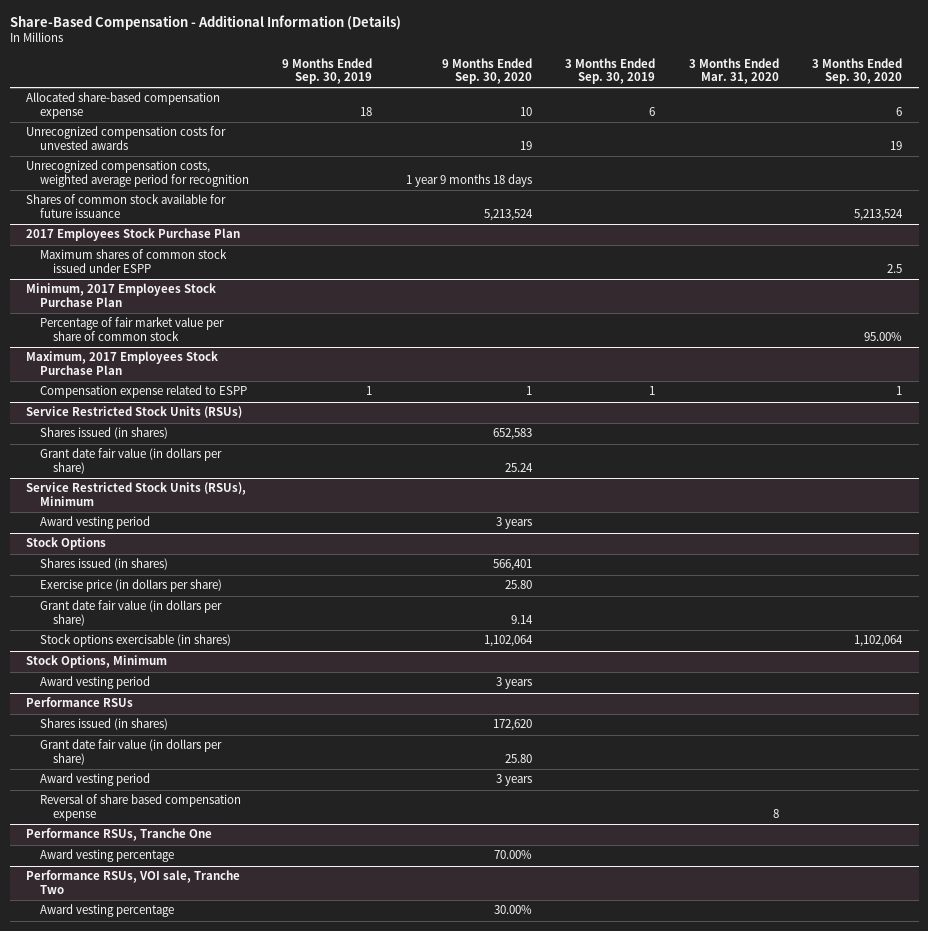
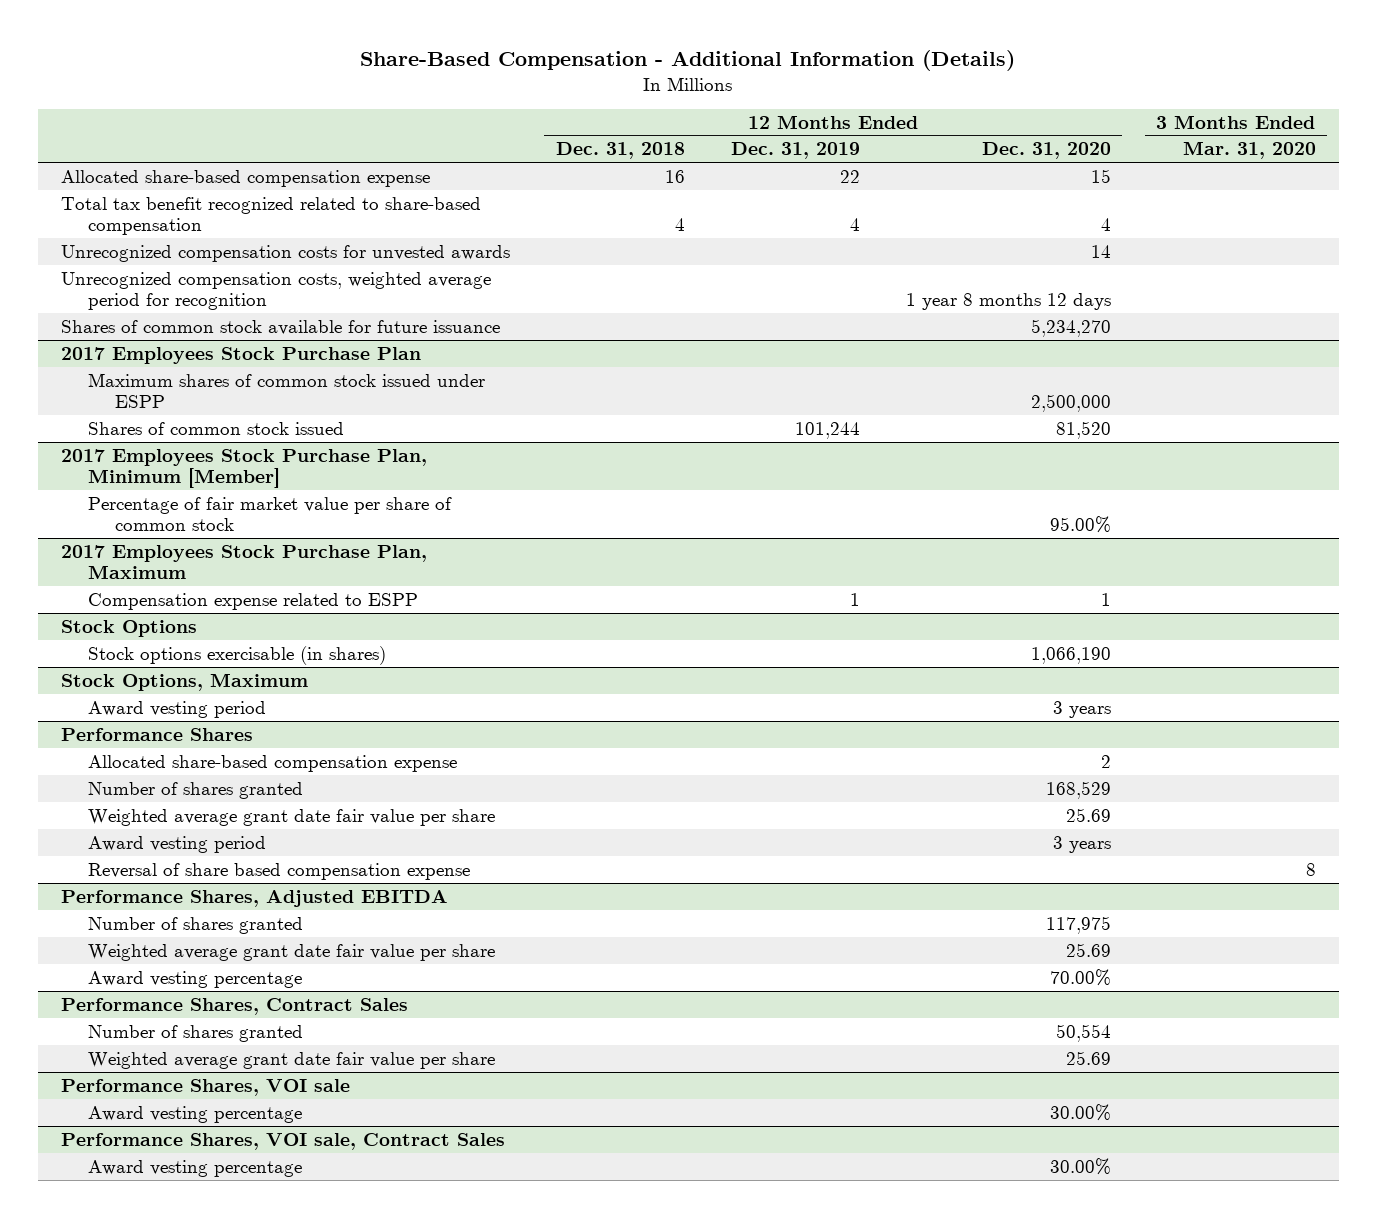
- | 9 Months Ended Sep. 30, 2019 | 9 Months Ended Sep. 30, 2020 | 3 Months Ended Sep. 30, 2019 | 3 Months Ended Mar. 31, 2020 | 3 Months Ended Sep. 30, 2020
+ | 12 Months Ended Dec. 31, 2018 | 12 Months Ended Dec. 31, 2019 | 12 Months Ended Dec. 31, 2020 | 3 Months Ended Mar. 31, 2020
+ Total tax benefit recognized related to share-based compensation | 4 | 4 | 4 |
- Minimum, 2017 Employees Stock Purchase Plan
@ 2017 Employees Stock Purchase Plan
+ Shares of common stock issued | | 101,244 | 81,520 |
+ 2017 Employees Stock Purchase Plan, Minimum [Member]
- Maximum, 2017 Employees Stock Purchase Plan
+ 2017 Employees Stock Purchase Plan, Maximum
- Service Restricted Stock Units (RSUs)
- Shares issued (in shares) | | 652,583 | | |
- Grant date fair value (in dollars per share) | | 25.24 | | |
- Service Restricted Stock Units (RSUs), Minimum
- Award vesting period | | 3 years | | |
@ Stock Options
- Shares issued (in shares) | | 566,401 | | |
- Exercise price (in dollars per share) | | 25.80 | | |
- Grant date fair value (in dollars per share) | | 9.14 | | |
- Stock Options, Minimum
+ Stock Options, Maximum
- Performance RSUs
- Shares issued (in shares) | | 172,620 | | |
- Grant date fair value (in dollars per share) | | 25.80 | | |
+ Performance Shares
+ Allocated share-based compensation expense | | | 2 |
+ Number of shares granted | | | 168,529 |
+ Weighted average grant date fair value per share | | | 25.69 |
- Performance RSUs, Tranche One
- Award vesting percentage | | 70.00% | | |
- Performance RSUs, VOI sale, Tranche Two
- Award vesting percentage | | 30.00% | | |
+ Performance Shares, Adjusted EBITDA
+ Number of shares granted | | | 117,975 |
+ Weighted average grant date fair value per share | | | 25.69 |
+ Award vesting percentage | | | 70.00% |
+ Performance Shares, Contract Sales
+ Number of shares granted | | | 50,554 |
+ Weighted average grant date fair value per share | | | 25.69 |
+ Performance Shares, VOI sale
+ Award vesting percentage | | | 30.00% |
+ Performance Shares, VOI sale, Contract Sales
+ Award vesting percentage | | | 30.00% |

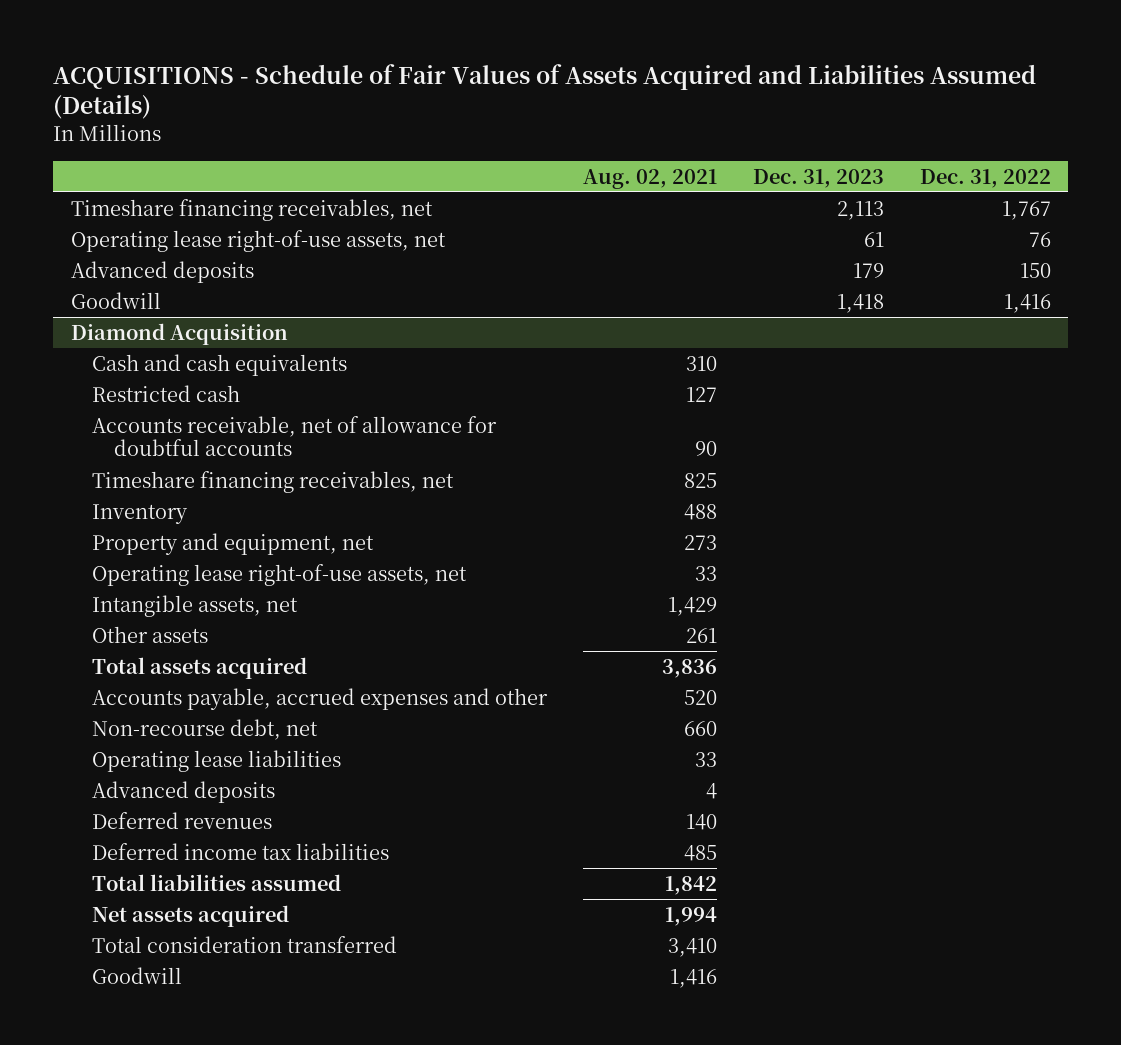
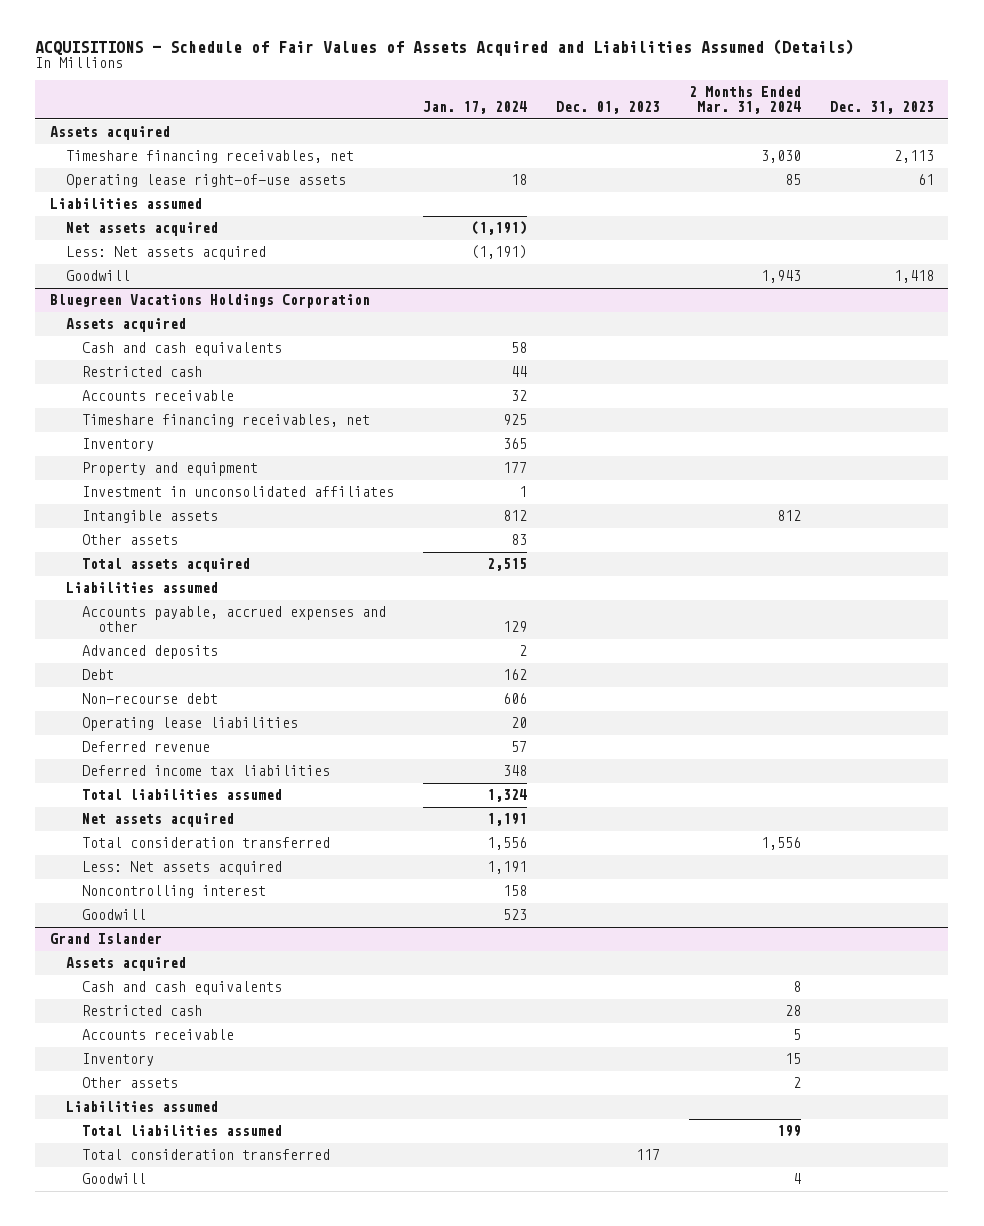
- | Aug. 02, 2021 | Dec. 31, 2023 | Dec. 31, 2022
+ | Jan. 17, 2024 | Dec. 01, 2023 | 2 Months Ended Mar. 31, 2024 | Dec. 31, 2023
+ Assets acquired
- Operating lease right-of-use assets, net | | 61 | 76
- Advanced deposits | | 179 | 150
+ Operating lease right-of-use assets | 18 | | 85 | 61
+ Liabilities assumed
+ Net assets acquired | (1,191) | | |
+ Less: Net assets acquired | (1,191) | | |
- Diamond Acquisition
- Cash and cash equivalents | 310 | |
- Restricted cash | 127 | |
- Accounts receivable, net of allowance for doubtful accounts | 90 | |
- Timeshare financing receivables, net | 825 | |
- Inventory | 488 | |
- Property and equipment, net | 273 | |
- Operating lease right-of-use assets, net | 33 | |
- Intangible assets, net | 1,429 | |
- Other assets | 261 | |
- Total assets acquired | 3,836 | |
- Accounts payable, accrued expenses and other | 520 | |
- Non-recourse debt, net | 660 | |
- Operating lease liabilities | 33 | |
- Advanced deposits | 4 | |
- Deferred revenues | 140 | |
- Deferred income tax liabilities | 485 | |
- Total liabilities assumed | 1,842 | |
- Net assets acquired | 1,994 | |
- Total consideration transferred | 3,410 | |
- Goodwill | 1,416 | |
+ Bluegreen Vacations Holdings Corporation
+ Assets acquired
+ Cash and cash equivalents | 58 | | |
+ Restricted cash | 44 | | |
+ Accounts receivable | 32 | | |
+ Timeshare financing receivables, net | 925 | | |
+ Inventory | 365 | | |
+ Property and equipment | 177 | | |
+ Investment in unconsolidated affiliates | 1 | | |
+ Intangible assets | 812 | | 812 |
+ Other assets | 83 | | |
+ Total assets acquired | 2,515 | | |
+ Liabilities assumed
+ Accounts payable, accrued expenses and other | 129 | | |
+ Advanced deposits | 2 | | |
+ Debt | 162 | | |
+ Non-recourse debt | 606 | | |
+ Operating lease liabilities | 20 | | |
+ Deferred revenue | 57 | | |
+ Deferred income tax liabilities | 348 | | |
+ Total liabilities assumed | 1,324 | | |
+ Net assets acquired | 1,191 | | |
+ Total consideration transferred | 1,556 | | 1,556 |
+ Less: Net assets acquired | 1,191 | | |
+ Noncontrolling interest | 158 | | |
+ Goodwill | 523 | | |
+ Grand Islander
+ Assets acquired
+ Cash and cash equivalents | | | 8 |
+ Restricted cash | | | 28 |
+ Accounts receivable | | | 5 |
+ Inventory | | | 15 |
+ Other assets | | | 2 |
+ Liabilities assumed
+ Total liabilities assumed | | | 199 |
+ Total consideration transferred | | 117 | |
+ Goodwill | | | 4 |

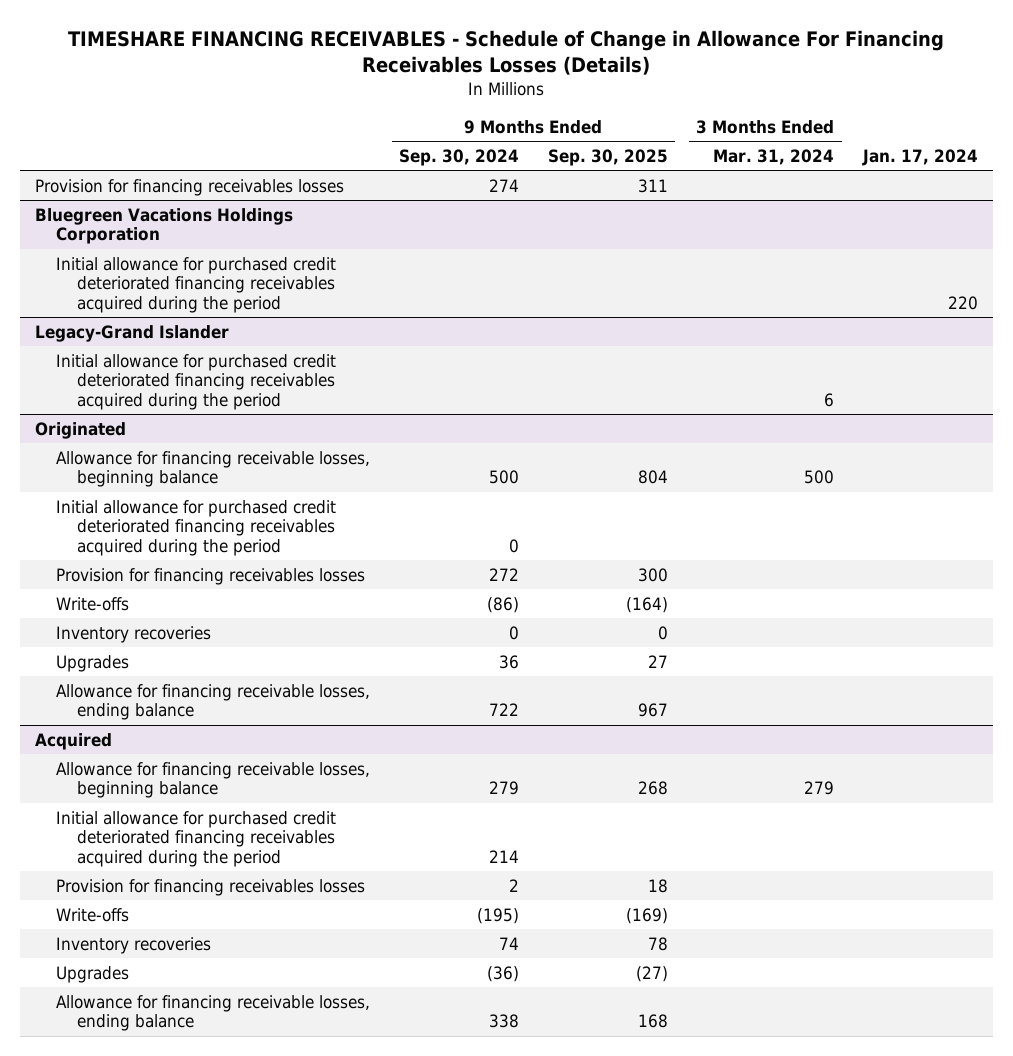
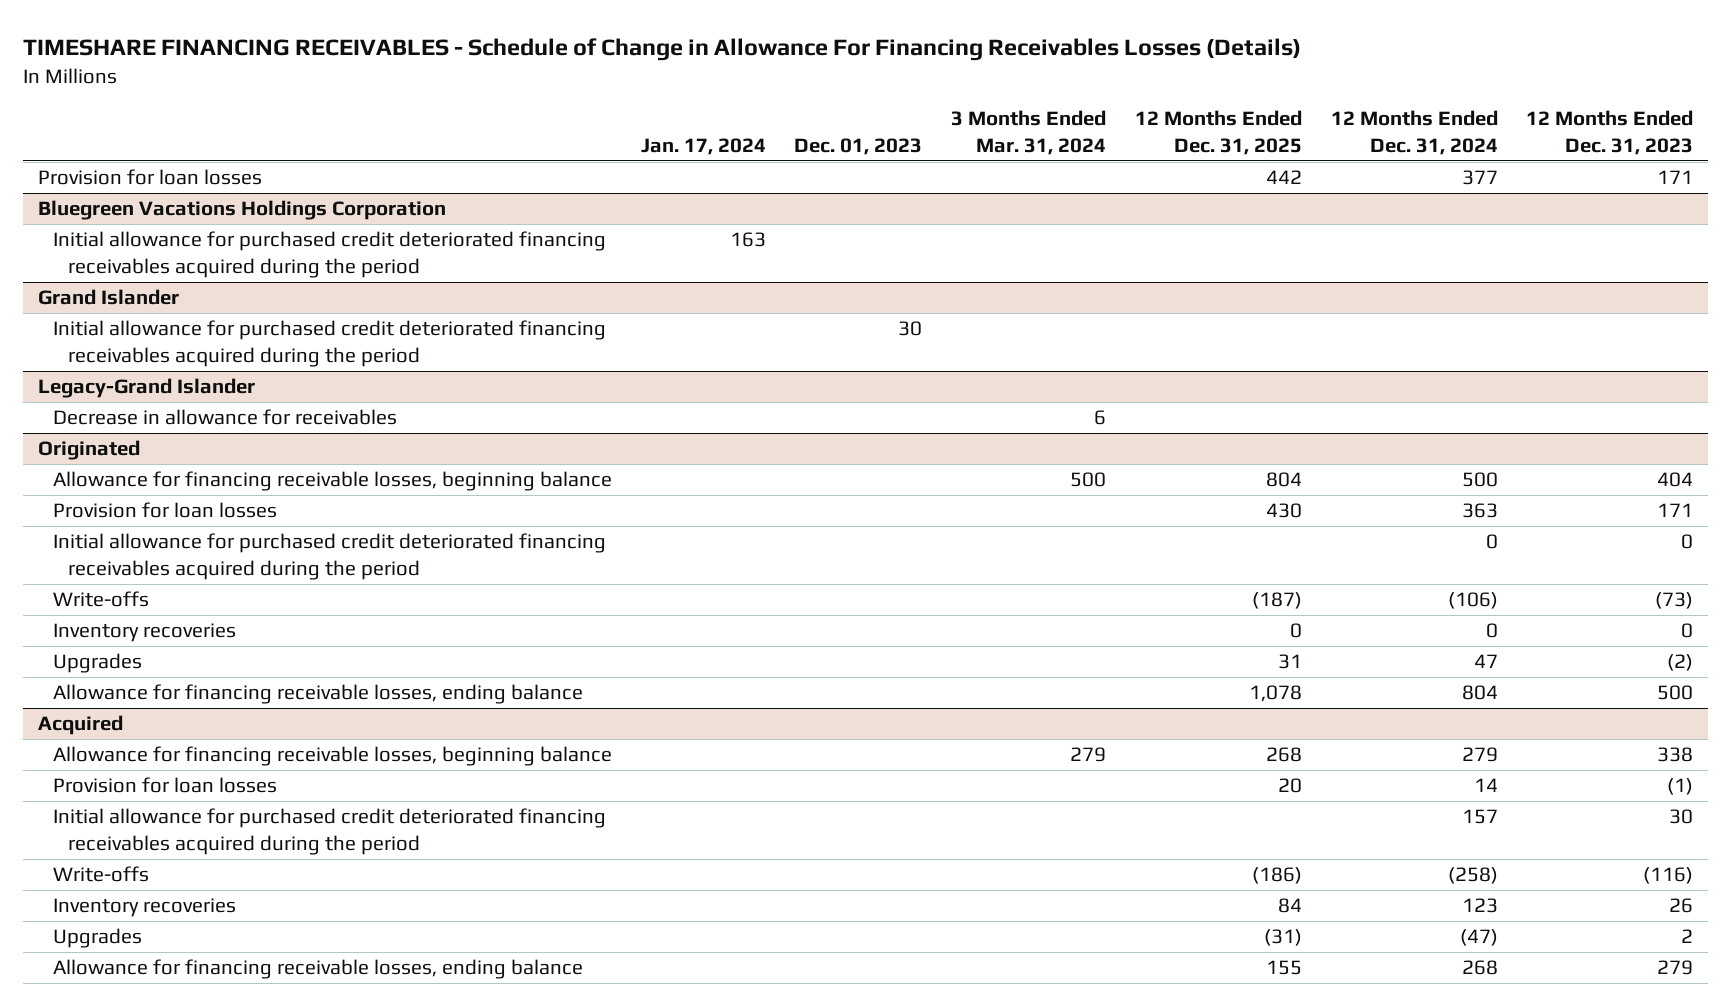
- | 9 Months Ended Sep. 30, 2024 | 9 Months Ended Sep. 30, 2025 | 3 Months Ended Mar. 31, 2024 | Jan. 17, 2024
+ | Jan. 17, 2024 | Dec. 01, 2023 | 3 Months Ended Mar. 31, 2024 | 12 Months Ended Dec. 31, 2025 | 12 Months Ended Dec. 31, 2024 | 12 Months Ended Dec. 31, 2023
- Provision for financing receivables losses | 274 | 311 | |
+ Provision for loan losses | | | | 442 | 377 | 171
@ Bluegreen Vacations Holdings Corporation
- Initial allowance for purchased credit deteriorated financing receivables acquired during the period | | | | 220
+ Initial allowance for purchased credit deteriorated financing receivables acquired during the period | 163 | | | | |
+ Grand Islander
+ Initial allowance for purchased credit deteriorated financing receivables acquired during the period | | 30 | | | |
@ Legacy-Grand Islander
- Initial allowance for purchased credit deteriorated financing receivables acquired during the period | | | 6 |
+ Decrease in allowance for receivables | | | 6 | | |
@ Originated
+ Provision for loan losses | | | | 430 | 363 | 171
- Provision for financing receivables losses | 272 | 300 | |
@ Acquired
+ Provision for loan losses | | | | 20 | 14 | (1)
- Provision for financing receivables losses | 2 | 18 | |

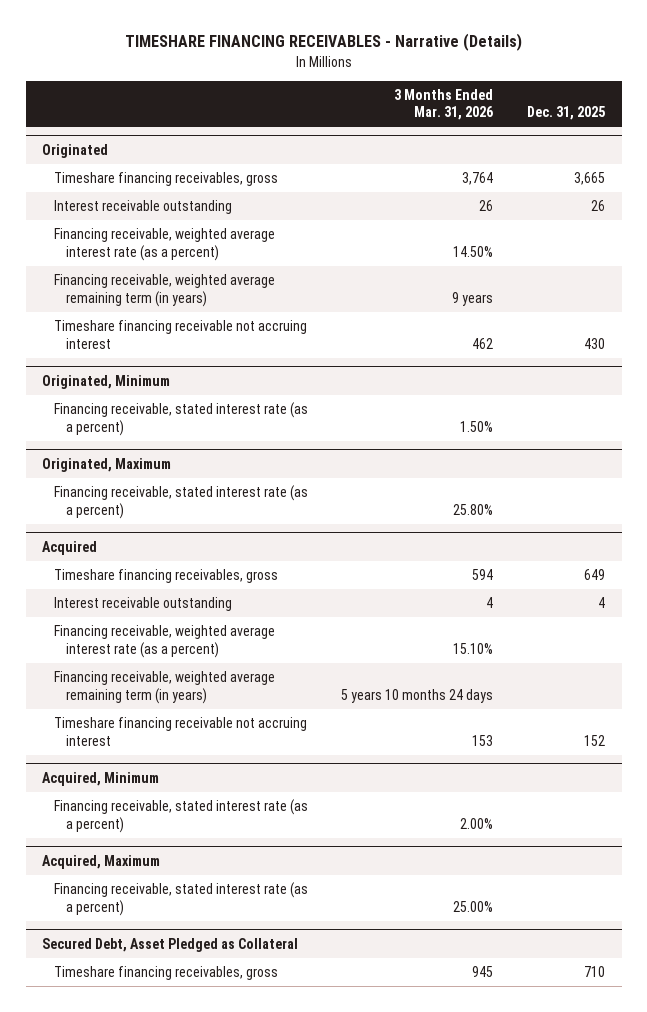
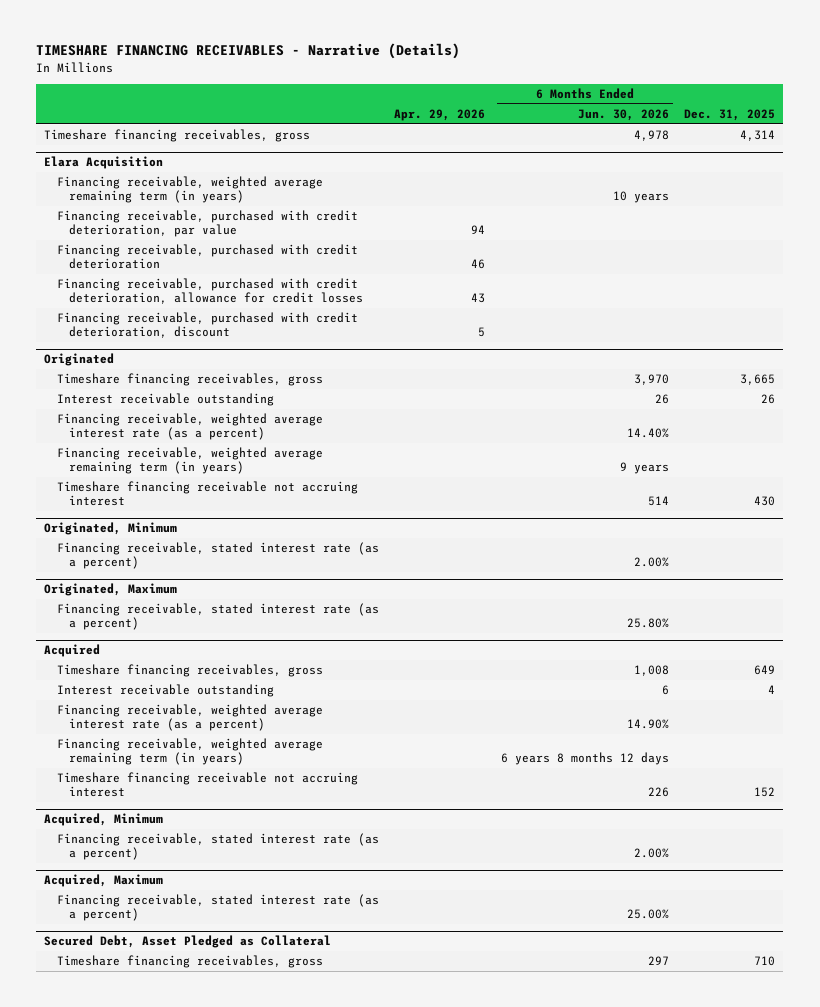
- | 3 Months Ended Mar. 31, 2026 | Dec. 31, 2025
+ | Apr. 29, 2026 | 6 Months Ended Jun. 30, 2026 | Dec. 31, 2025
+ Timeshare financing receivables, gross | | 4,978 | 4,314
+ Elara Acquisition
+ Financing receivable, weighted average remaining term (in years) | | 10 years |
+ Financing receivable, purchased with credit deterioration, par value | 94 | |
+ Financing receivable, purchased with credit deterioration | 46 | |
+ Financing receivable, purchased with credit deterioration, allowance for credit losses | 43 | |
+ Financing receivable, purchased with credit deterioration, discount | 5 | |

